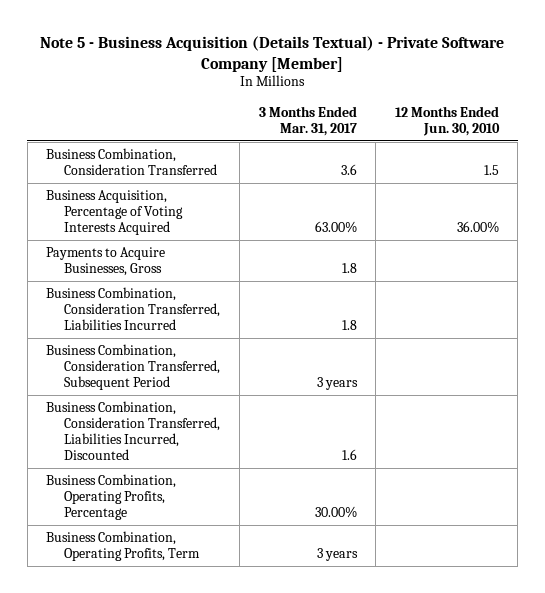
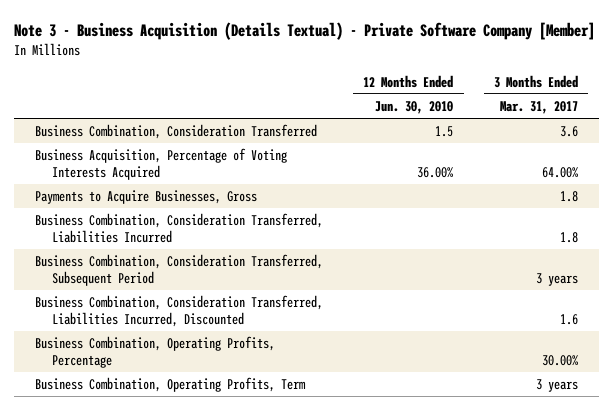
- Note 5 - Business Acquisition (Details Textual) - Private Software Company [Member]
+ Note 3 - Business Acquisition (Details Textual) - Private Software Company [Member]
- | 3 Months Ended Mar. 31, 2017 | 12 Months Ended Jun. 30, 2010
+ | 12 Months Ended Jun. 30, 2010 | 3 Months Ended Mar. 31, 2017
- Business Acquisition, Percentage of Voting Interests Acquired | 63.00% | 36.00%
+ Business Acquisition, Percentage of Voting Interests Acquired | 36.00% | 64.00%

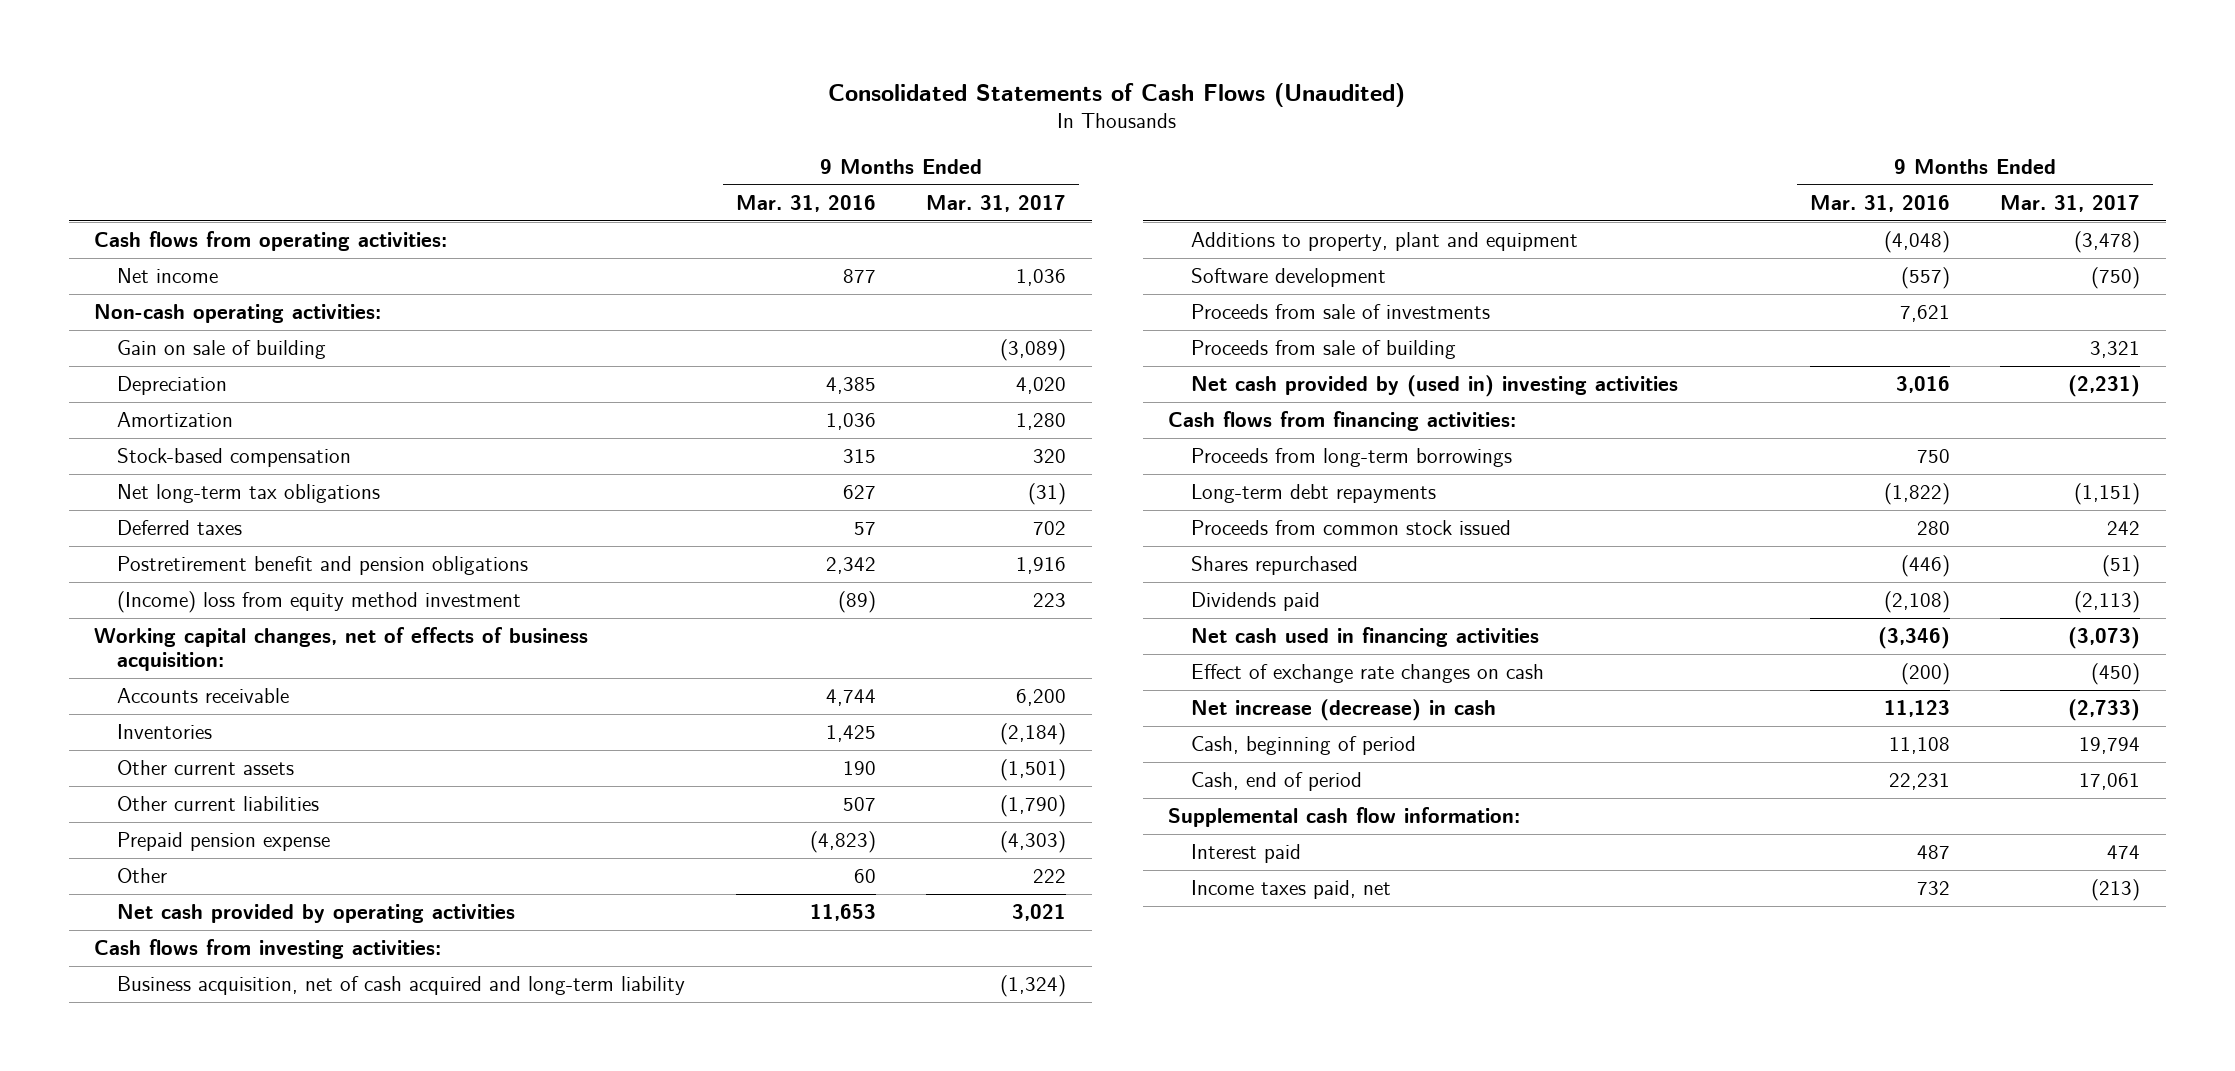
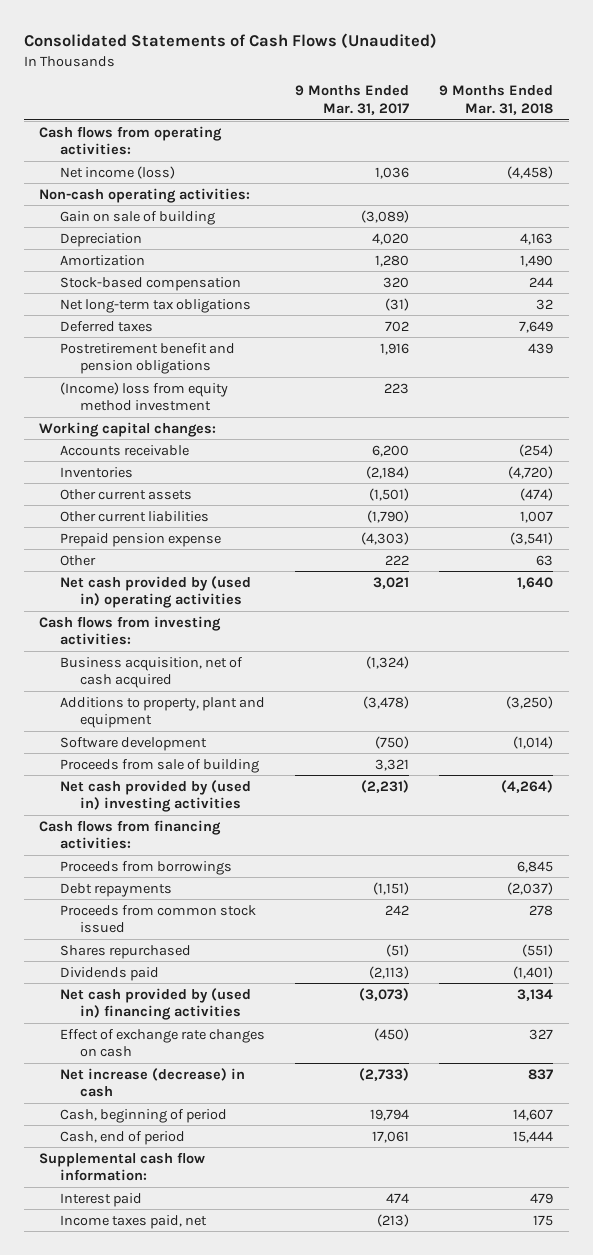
- | 9 Months Ended Mar. 31, 2016 | 9 Months Ended Mar. 31, 2017
+ | 9 Months Ended Mar. 31, 2017 | 9 Months Ended Mar. 31, 2018
- Net income | 877 | 1,036
+ Net income (loss) | 1,036 | (4,458)
- Working capital changes, net of effects of business acquisition:
+ Working capital changes:
- Net cash provided by operating activities | 11,653 | 3,021
+ Net cash provided by (used in) operating activities | 3,021 | 1,640
- Business acquisition, net of cash acquired and long-term liability | | (1,324)
+ Business acquisition, net of cash acquired | (1,324) |
- Proceeds from sale of investments | 7,621 |
- Proceeds from long-term borrowings | 750 |
- Long-term debt repayments | (1,822) | (1,151)
+ Proceeds from borrowings | | 6,845
+ Debt repayments | (1,151) | (2,037)
- Net cash used in financing activities | (3,346) | (3,073)
+ Net cash provided by (used in) financing activities | (3,073) | 3,134

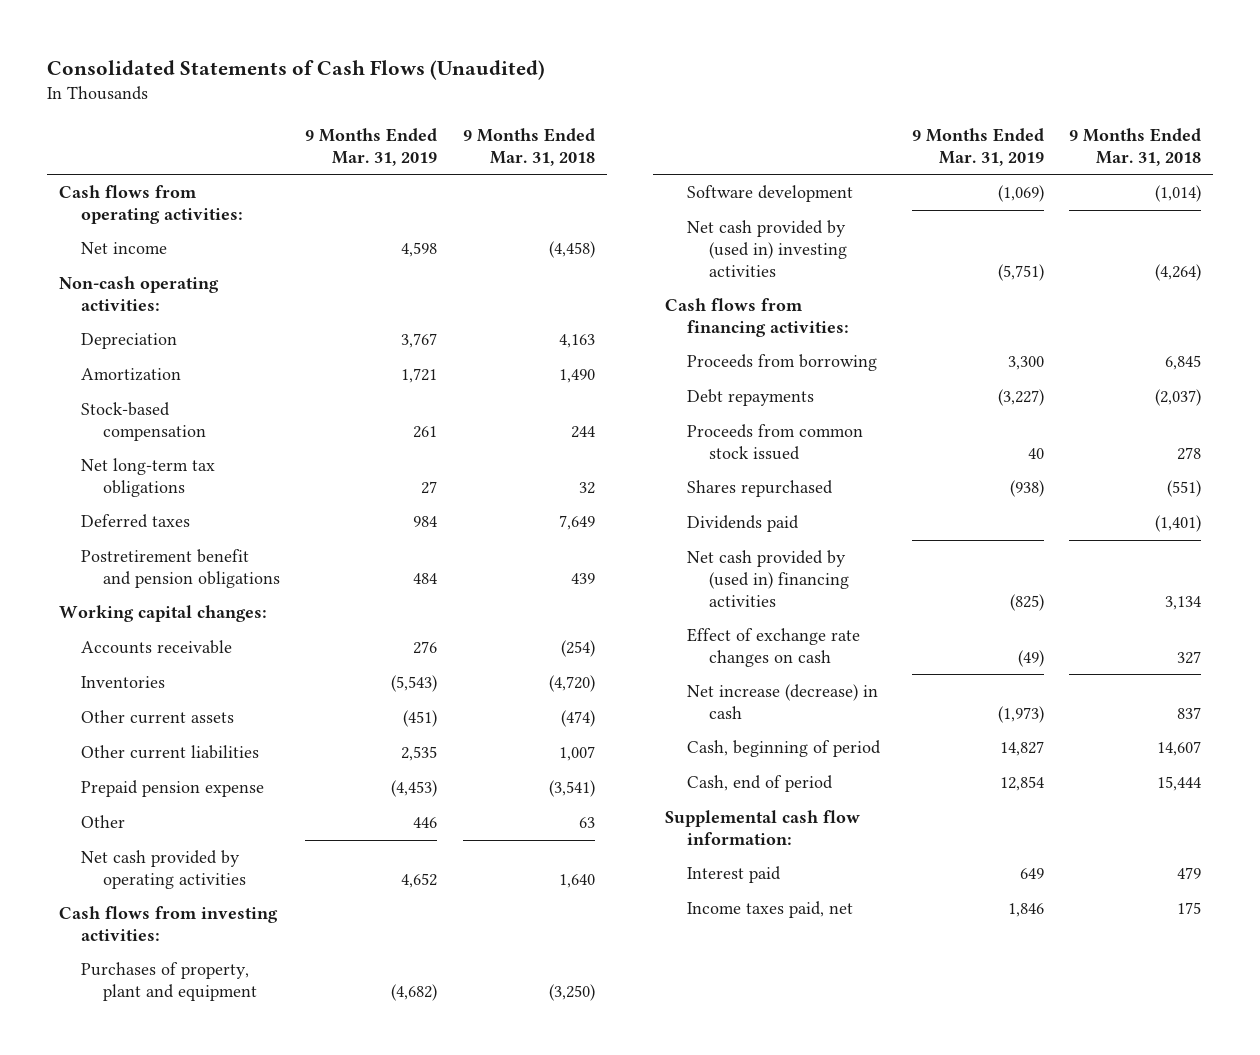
- | 9 Months Ended Mar. 31, 2017 | 9 Months Ended Mar. 31, 2018
+ | 9 Months Ended Mar. 31, 2019 | 9 Months Ended Mar. 31, 2018
- Net income (loss) | 1,036 | (4,458)
+ Net income | 4,598 | (4,458)
- Gain on sale of building | (3,089) |
- (Income) loss from equity method investment | 223 |
- Net cash provided by (used in) operating activities | 3,021 | 1,640
+ Net cash provided by operating activities | 4,652 | 1,640
- Business acquisition, net of cash acquired | (1,324) |
- Additions to property, plant and equipment | (3,478) | (3,250)
+ Purchases of property, plant and equipment | (4,682) | (3,250)
- Proceeds from sale of building | 3,321 |
- Proceeds from borrowings | | 6,845
+ Proceeds from borrowing | 3,300 | 6,845

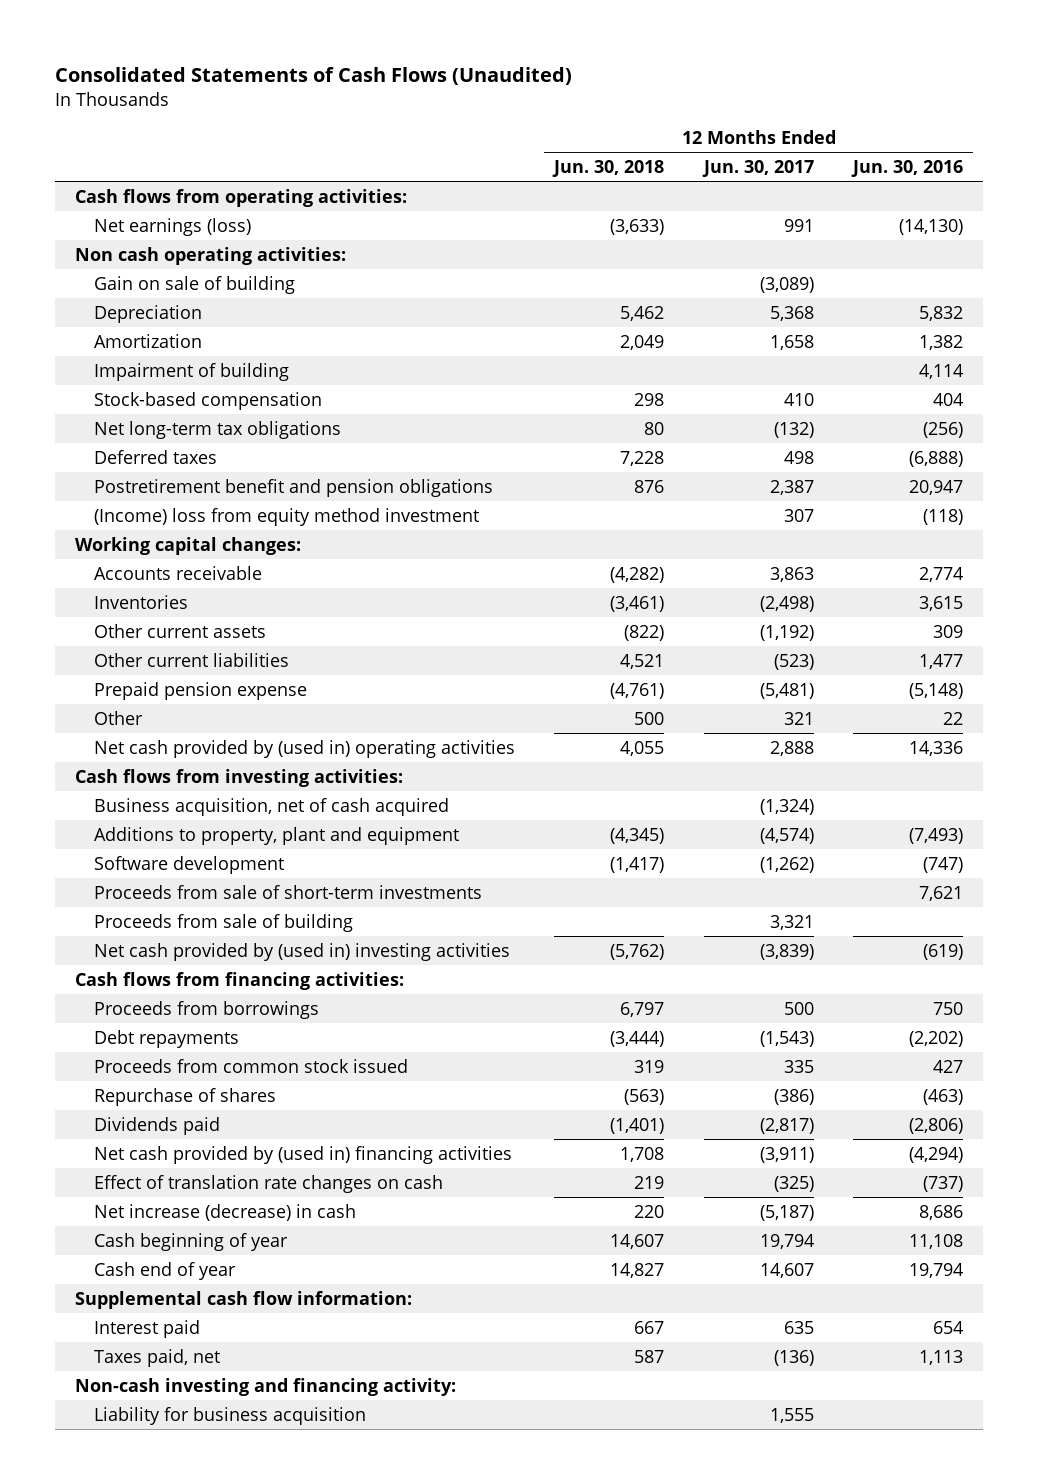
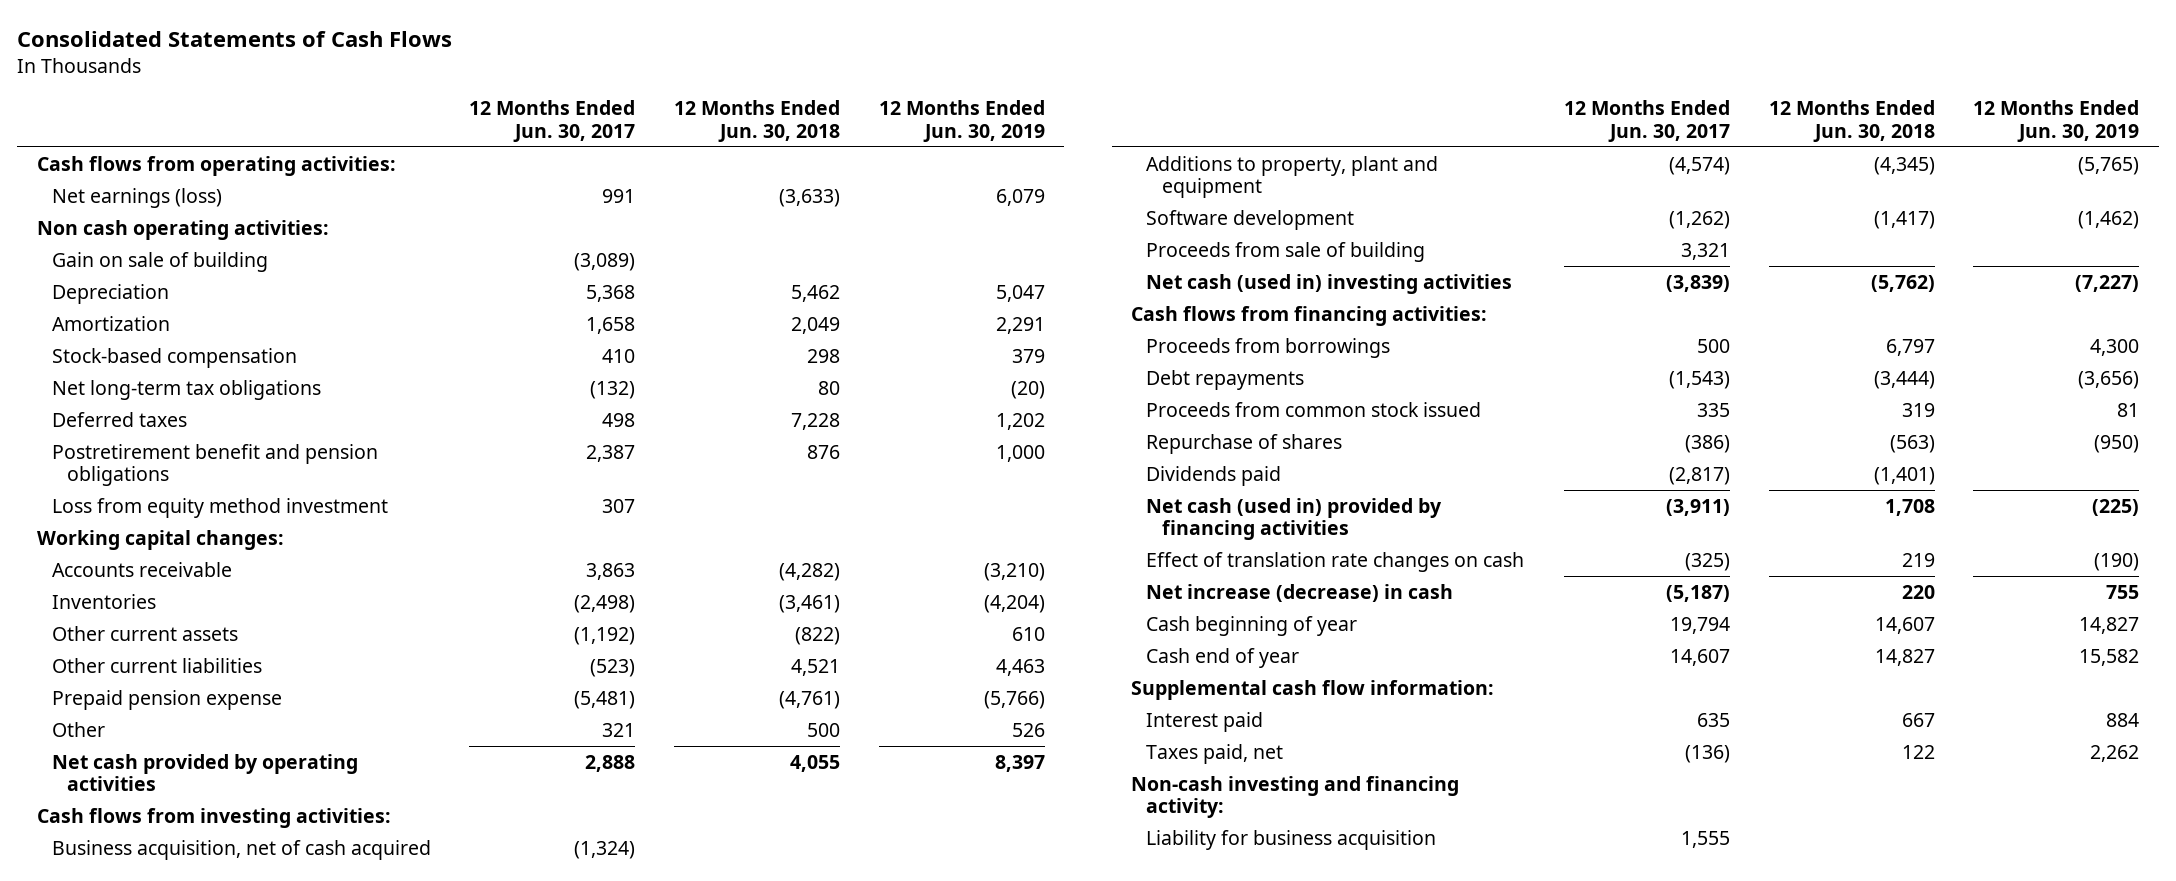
- Consolidated Statements of Cash Flows (Unaudited)
+ Consolidated Statements of Cash Flows
- | 12 Months Ended Jun. 30, 2018 | 12 Months Ended Jun. 30, 2017 | 12 Months Ended Jun. 30, 2016
+ | 12 Months Ended Jun. 30, 2017 | 12 Months Ended Jun. 30, 2018 | 12 Months Ended Jun. 30, 2019
- Impairment of building | | | 4,114
- (Income) loss from equity method investment | | 307 | (118)
+ Loss from equity method investment | 307 | |
- Net cash provided by (used in) operating activities | 4,055 | 2,888 | 14,336
+ Net cash provided by operating activities | 2,888 | 4,055 | 8,397
- Proceeds from sale of short-term investments | | | 7,621
- Net cash provided by (used in) investing activities | (5,762) | (3,839) | (619)
+ Net cash (used in) investing activities | (3,839) | (5,762) | (7,227)
- Net cash provided by (used in) financing activities | 1,708 | (3,911) | (4,294)
+ Net cash (used in) provided by financing activities | (3,911) | 1,708 | (225)
- Taxes paid, net | 587 | (136) | 1,113
+ Taxes paid, net | (136) | 122 | 2,262

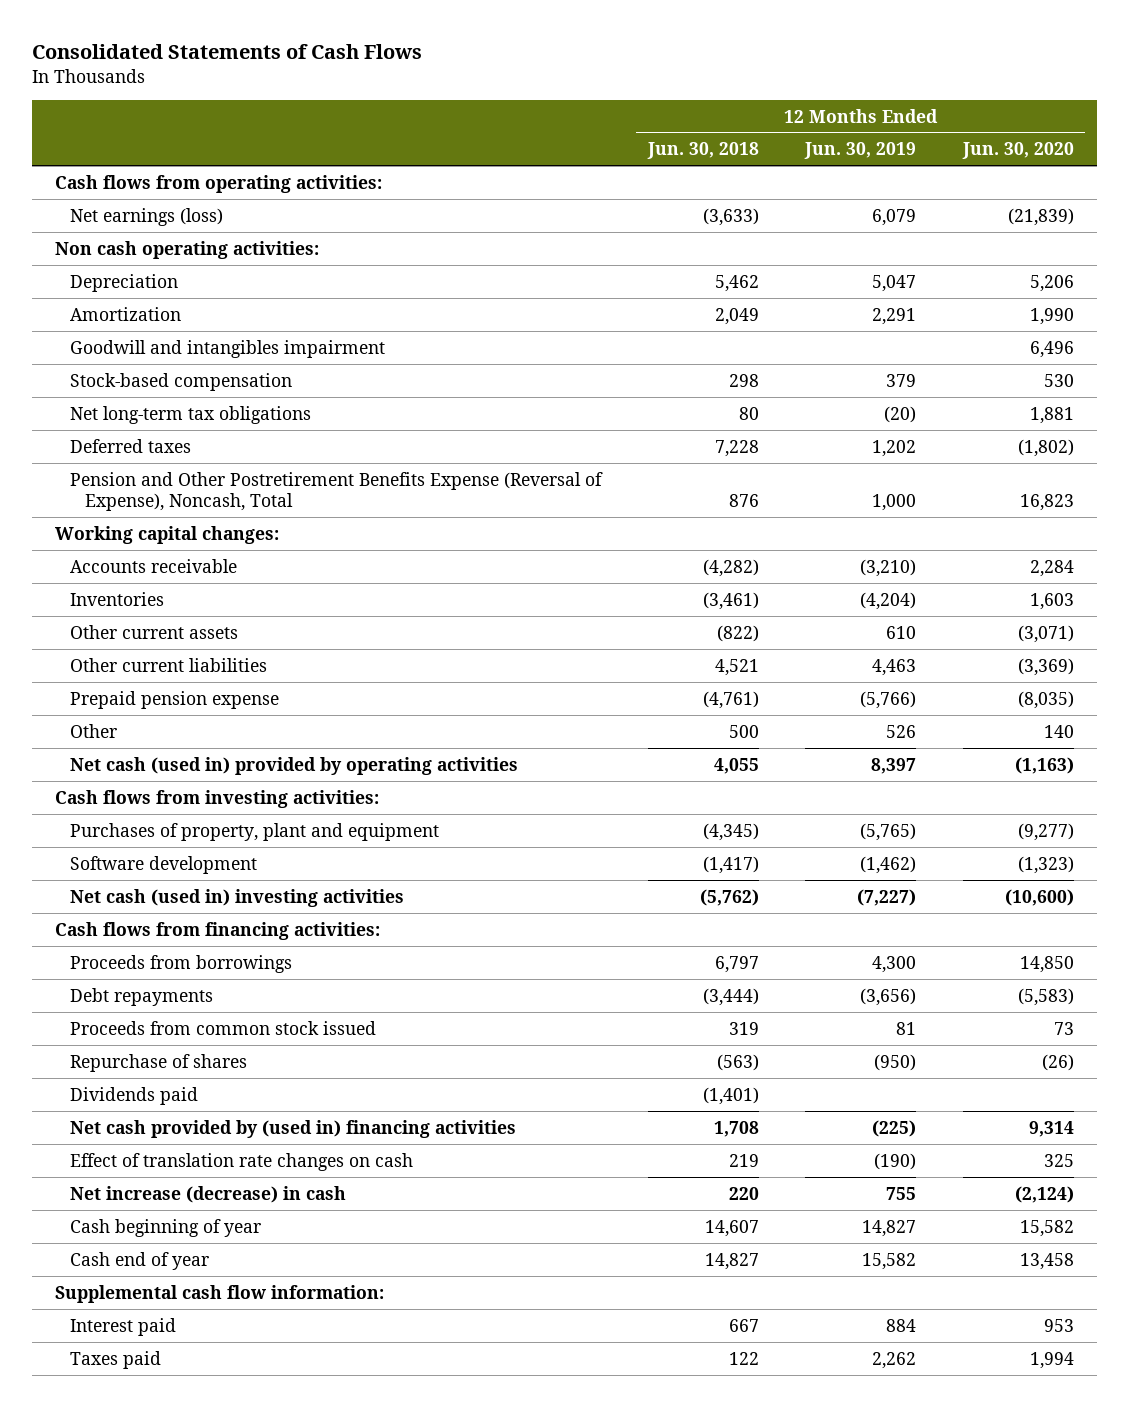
- | 12 Months Ended Jun. 30, 2017 | 12 Months Ended Jun. 30, 2018 | 12 Months Ended Jun. 30, 2019
+ | 12 Months Ended Jun. 30, 2018 | 12 Months Ended Jun. 30, 2019 | 12 Months Ended Jun. 30, 2020
- Gain on sale of building | (3,089) | |
+ Goodwill and intangibles impairment | | | 6,496
- Postretirement benefit and pension obligations | 2,387 | 876 | 1,000
- Loss from equity method investment | 307 | |
+ Pension and Other Postretirement Benefits Expense (Reversal of Expense), Noncash, Total | 876 | 1,000 | 16,823
- Net cash provided by operating activities | 2,888 | 4,055 | 8,397
+ Net cash (used in) provided by operating activities | 4,055 | 8,397 | (1,163)
- Business acquisition, net of cash acquired | (1,324) | |
- Additions to property, plant and equipment | (4,574) | (4,345) | (5,765)
+ Purchases of property, plant and equipment | (4,345) | (5,765) | (9,277)
- Proceeds from sale of building | 3,321 | |
- Net cash (used in) provided by financing activities | (3,911) | 1,708 | (225)
+ Net cash provided by (used in) financing activities | 1,708 | (225) | 9,314
- Taxes paid, net | (136) | 122 | 2,262
- Non-cash investing and financing activity:
- Liability for business acquisition | 1,555 | |
+ Taxes paid | 122 | 2,262 | 1,994

